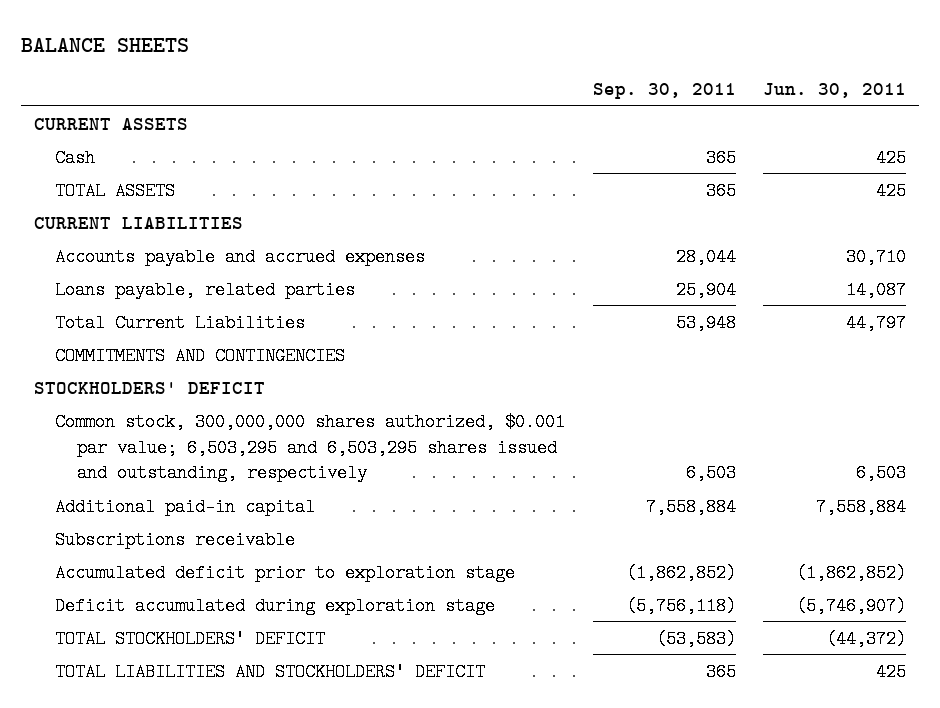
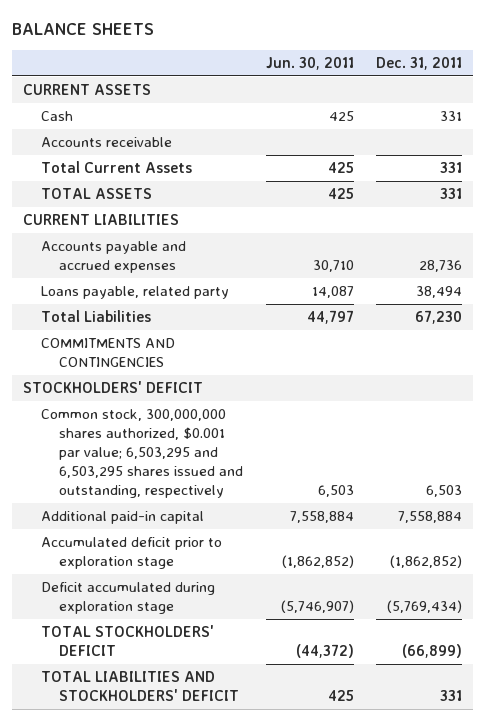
- | Sep. 30, 2011 | Jun. 30, 2011
+ | Jun. 30, 2011 | Dec. 31, 2011
+ Accounts receivable
+ Total Current Assets | 425 | 331
- Loans payable, related parties | 25,904 | 14,087
- Total Current Liabilities | 53,948 | 44,797
+ Loans payable, related party | 14,087 | 38,494
+ Total Liabilities | 44,797 | 67,230
- Subscriptions receivable

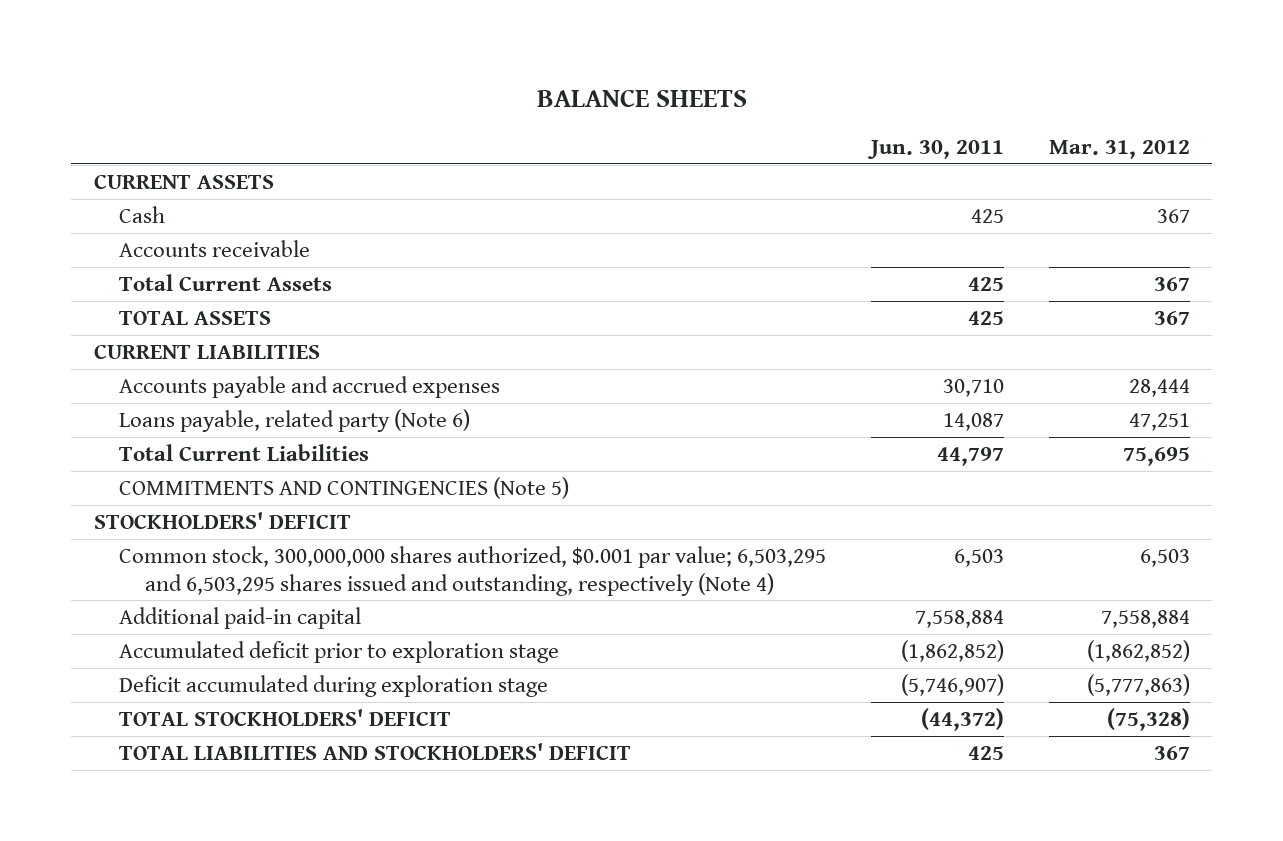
- | Jun. 30, 2011 | Dec. 31, 2011
+ | Jun. 30, 2011 | Mar. 31, 2012
- Loans payable, related party | 14,087 | 38,494
- Total Liabilities | 44,797 | 67,230
- COMMITMENTS AND CONTINGENCIES
+ Loans payable, related party (Note 6) | 14,087 | 47,251
+ Total Current Liabilities | 44,797 | 75,695
+ COMMITMENTS AND CONTINGENCIES (Note 5)
- Common stock, 300,000,000 shares authorized, $0.001 par value; 6,503,295 and 6,503,295 shares issued and outstanding, respectively | 6,503 | 6,503
+ Common stock, 300,000,000 shares authorized, $0.001 par value; 6,503,295 and 6,503,295 shares issued and outstanding, respectively (Note 4) | 6,503 | 6,503

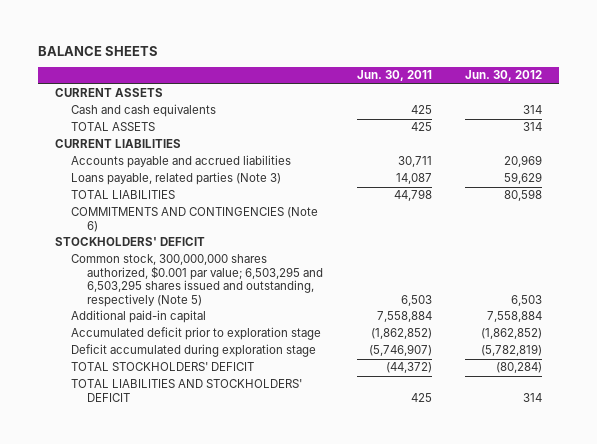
- | Jun. 30, 2011 | Mar. 31, 2012
+ | Jun. 30, 2011 | Jun. 30, 2012
- Cash | 425 | 367
- Accounts receivable
- Total Current Assets | 425 | 367
+ Cash and cash equivalents | 425 | 314
- Accounts payable and accrued expenses | 30,710 | 28,444
- Loans payable, related party (Note 6) | 14,087 | 47,251
- Total Current Liabilities | 44,797 | 75,695
- COMMITMENTS AND CONTINGENCIES (Note 5)
+ Accounts payable and accrued liabilities | 30,711 | 20,969
+ Loans payable, related parties (Note 3) | 14,087 | 59,629
+ TOTAL LIABILITIES | 44,798 | 80,598
+ COMMITMENTS AND CONTINGENCIES (Note 6)
- Common stock, 300,000,000 shares authorized, $0.001 par value; 6,503,295 and 6,503,295 shares issued and outstanding, respectively (Note 4) | 6,503 | 6,503
+ Common stock, 300,000,000 shares authorized, $0.001 par value; 6,503,295 and 6,503,295 shares issued and outstanding, respectively (Note 5) | 6,503 | 6,503

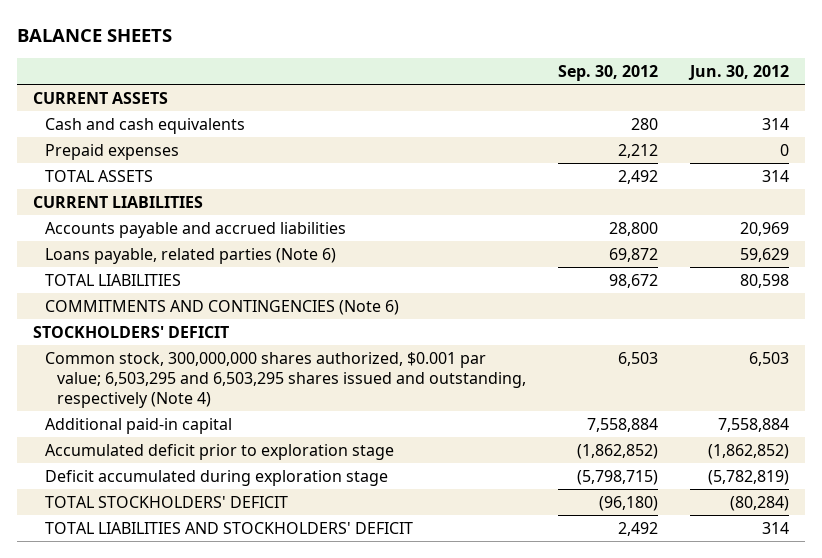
- | Jun. 30, 2011 | Jun. 30, 2012
+ | Sep. 30, 2012 | Jun. 30, 2012
+ Prepaid expenses | 2,212 | 0
- Loans payable, related parties (Note 3) | 14,087 | 59,629
+ Loans payable, related parties (Note 6) | 69,872 | 59,629
- Common stock, 300,000,000 shares authorized, $0.001 par value; 6,503,295 and 6,503,295 shares issued and outstanding, respectively (Note 5) | 6,503 | 6,503
+ Common stock, 300,000,000 shares authorized, $0.001 par value; 6,503,295 and 6,503,295 shares issued and outstanding, respectively (Note 4) | 6,503 | 6,503

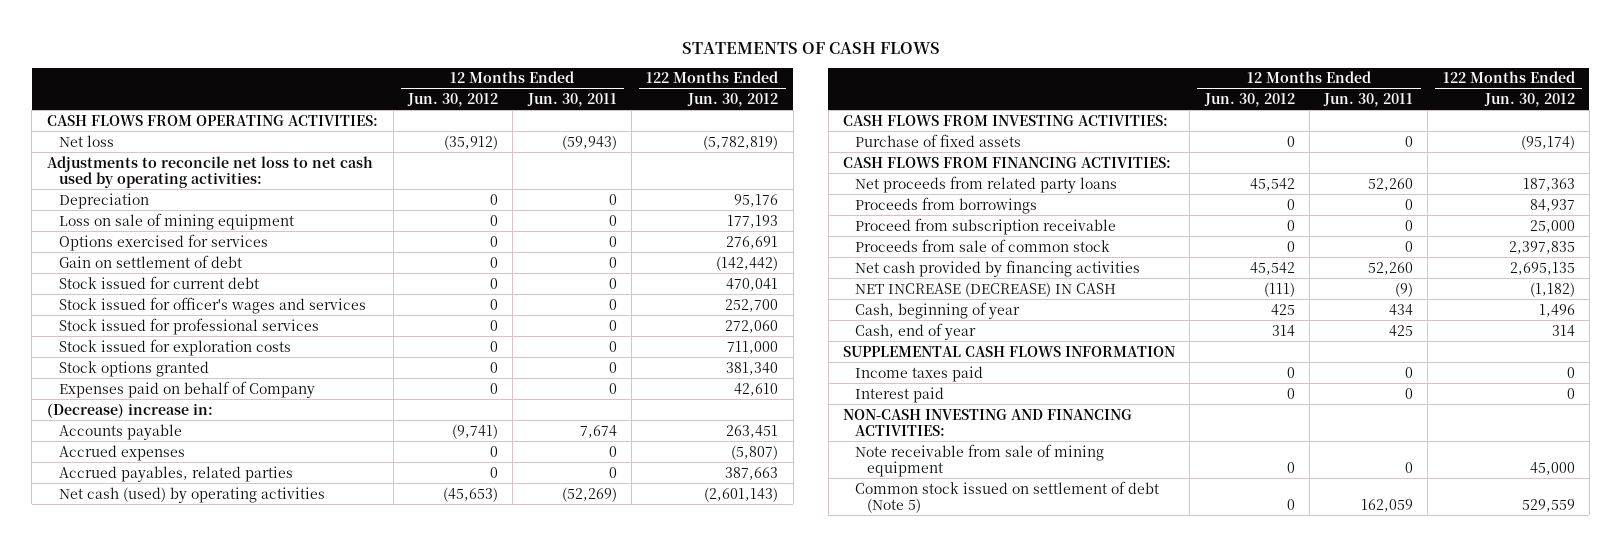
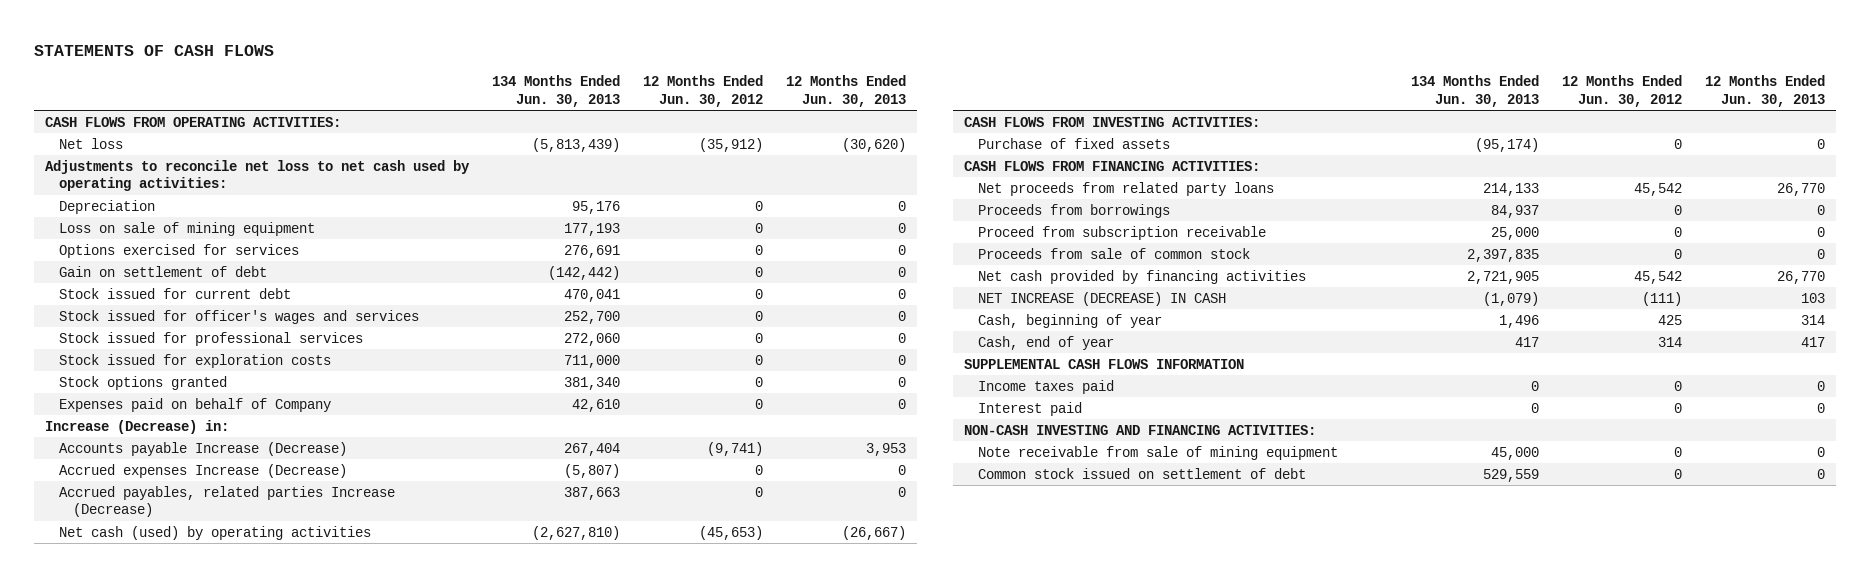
- | 12 Months Ended Jun. 30, 2012 | 12 Months Ended Jun. 30, 2011 | 122 Months Ended Jun. 30, 2012
+ | 134 Months Ended Jun. 30, 2013 | 12 Months Ended Jun. 30, 2012 | 12 Months Ended Jun. 30, 2013
- (Decrease) increase in:
- Accounts payable | (9,741) | 7,674 | 263,451
- Accrued expenses | 0 | 0 | (5,807)
- Accrued payables, related parties | 0 | 0 | 387,663
+ Increase (Decrease) in:
+ Accounts payable Increase (Decrease) | 267,404 | (9,741) | 3,953
+ Accrued expenses Increase (Decrease) | (5,807) | 0 | 0
+ Accrued payables, related parties Increase (Decrease) | 387,663 | 0 | 0
- Common stock issued on settlement of debt (Note 5) | 0 | 162,059 | 529,559
+ Common stock issued on settlement of debt | 529,559 | 0 | 0

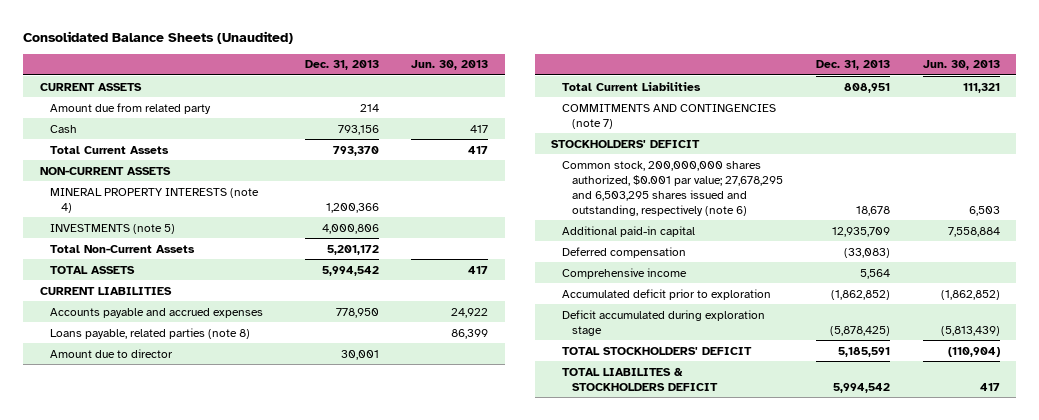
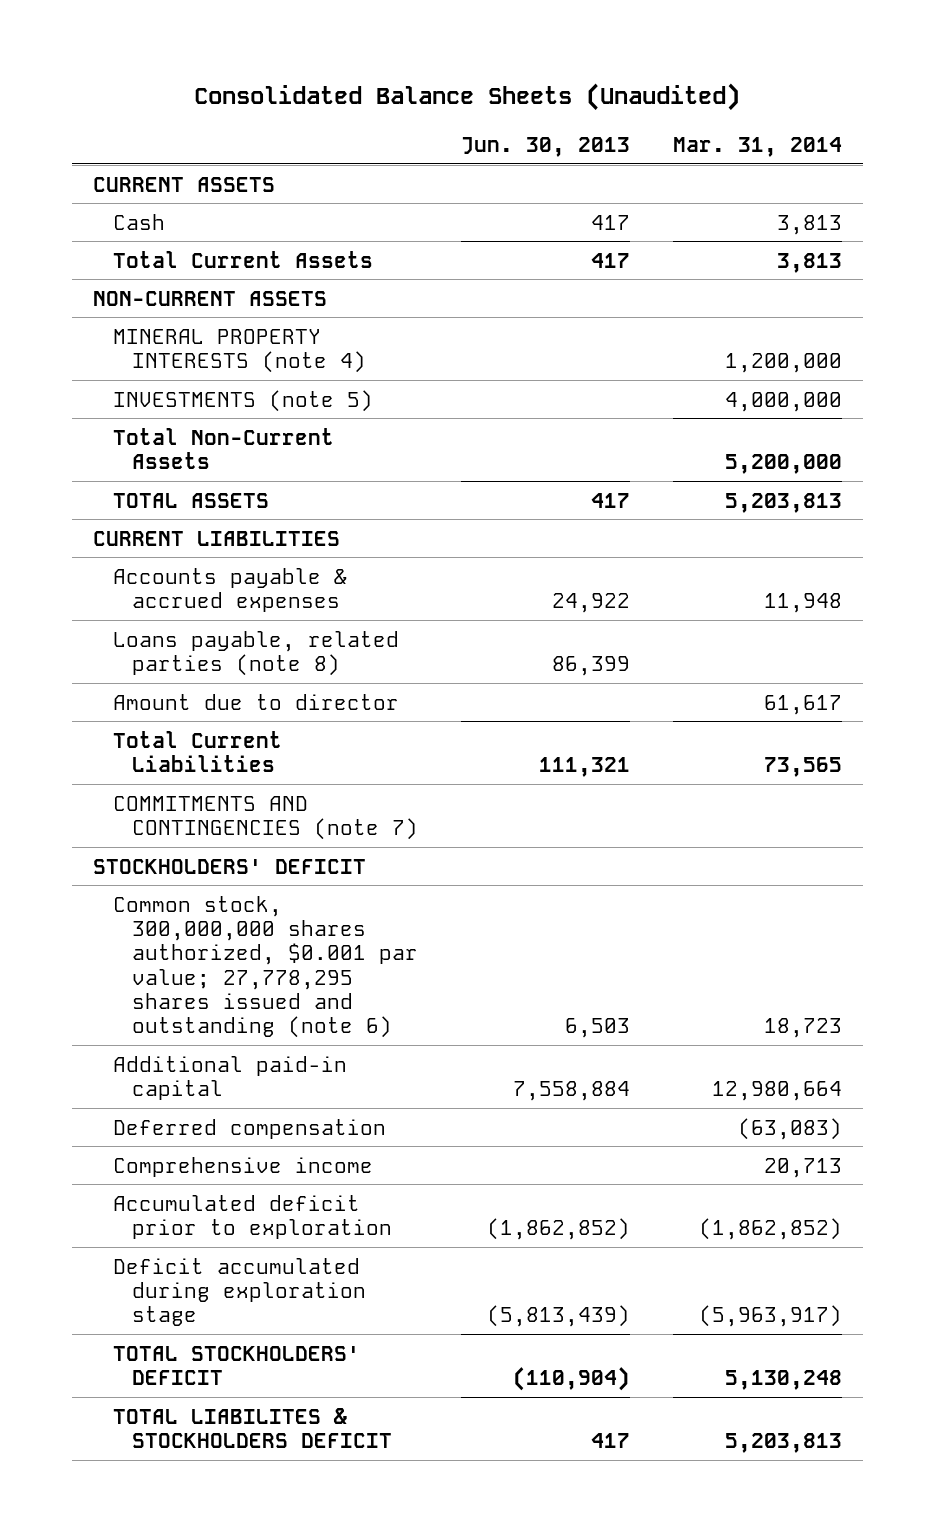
- | Dec. 31, 2013 | Jun. 30, 2013
+ | Jun. 30, 2013 | Mar. 31, 2014
- Amount due from related party | 214 |
- Accounts payable and accrued expenses | 778,950 | 24,922
+ Accounts payable & accrued expenses | 24,922 | 11,948
- Common stock, 200,000,000 shares authorized, $0.001 par value; 27,678,295 and 6,503,295 shares issued and outstanding, respectively (note 6) | 18,678 | 6,503
+ Common stock, 300,000,000 shares authorized, $0.001 par value; 27,778,295 shares issued and outstanding (note 6) | 6,503 | 18,723

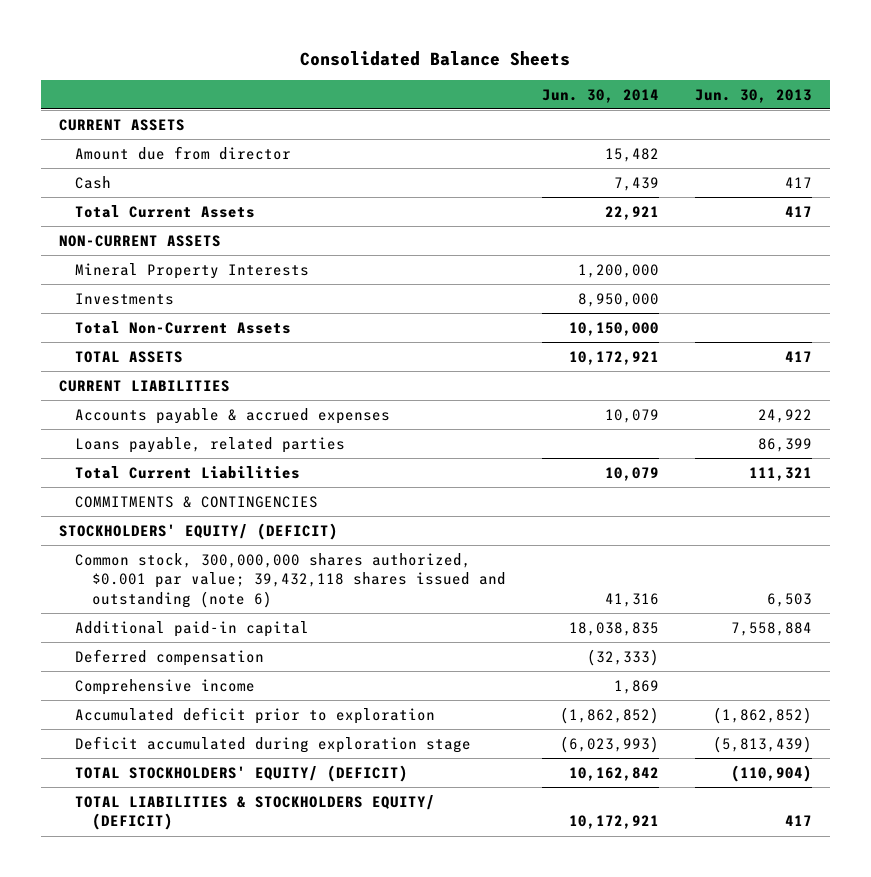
- Consolidated Balance Sheets (Unaudited)
+ Consolidated Balance Sheets
- | Jun. 30, 2013 | Mar. 31, 2014
+ | Jun. 30, 2014 | Jun. 30, 2013
+ Amount due from director | 15,482 |
- MINERAL PROPERTY INTERESTS (note 4) | | 1,200,000
- INVESTMENTS (note 5) | | 4,000,000
+ Mineral Property Interests | 1,200,000 |
+ Investments | 8,950,000 |
- Loans payable, related parties (note 8) | 86,399 |
- Amount due to director | | 61,617
+ Loans payable, related parties | | 86,399
- COMMITMENTS AND CONTINGENCIES (note 7)
- STOCKHOLDERS' DEFICIT
- Common stock, 300,000,000 shares authorized, $0.001 par value; 27,778,295 shares issued and outstanding (note 6) | 6,503 | 18,723
+ COMMITMENTS & CONTINGENCIES
+ STOCKHOLDERS' EQUITY/ (DEFICIT)
+ Common stock, 300,000,000 shares authorized, $0.001 par value; 39,432,118 shares issued and outstanding (note 6) | 41,316 | 6,503
- TOTAL STOCKHOLDERS' DEFICIT | (110,904) | 5,130,248
- TOTAL LIABILITES & STOCKHOLDERS DEFICIT | 417 | 5,203,813
+ TOTAL STOCKHOLDERS' EQUITY/ (DEFICIT) | 10,162,842 | (110,904)
+ TOTAL LIABILITIES & STOCKHOLDERS EQUITY/ (DEFICIT) | 10,172,921 | 417

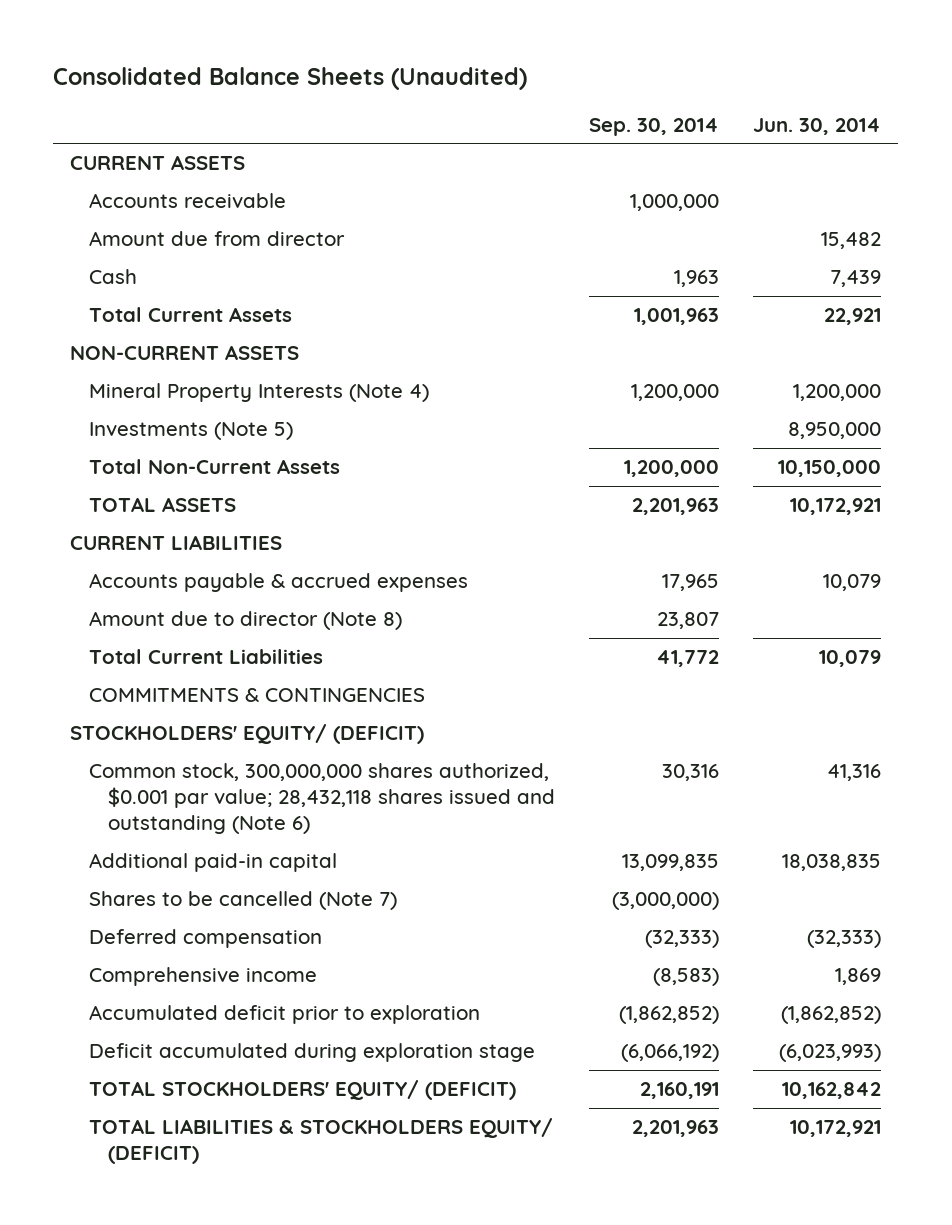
- Consolidated Balance Sheets
+ Consolidated Balance Sheets (Unaudited)
- | Jun. 30, 2014 | Jun. 30, 2013
+ | Sep. 30, 2014 | Jun. 30, 2014
+ Accounts receivable | 1,000,000 |
- Mineral Property Interests | 1,200,000 |
- Investments | 8,950,000 |
+ Mineral Property Interests (Note 4) | 1,200,000 | 1,200,000
+ Investments (Note 5) | | 8,950,000
- Loans payable, related parties | | 86,399
+ Amount due to director (Note 8) | 23,807 |
- Common stock, 300,000,000 shares authorized, $0.001 par value; 39,432,118 shares issued and outstanding (note 6) | 41,316 | 6,503
+ Common stock, 300,000,000 shares authorized, $0.001 par value; 28,432,118 shares issued and outstanding (Note 6) | 30,316 | 41,316
+ Shares to be cancelled (Note 7) | (3,000,000) |

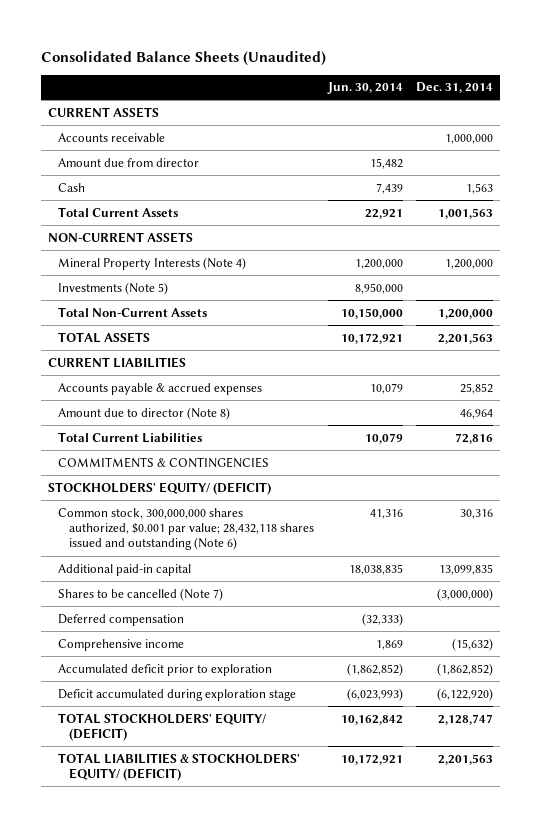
- | Sep. 30, 2014 | Jun. 30, 2014
+ | Jun. 30, 2014 | Dec. 31, 2014
- TOTAL LIABILITIES & STOCKHOLDERS EQUITY/ (DEFICIT) | 2,201,963 | 10,172,921
+ TOTAL LIABILITIES & STOCKHOLDERS' EQUITY/ (DEFICIT) | 10,172,921 | 2,201,563

